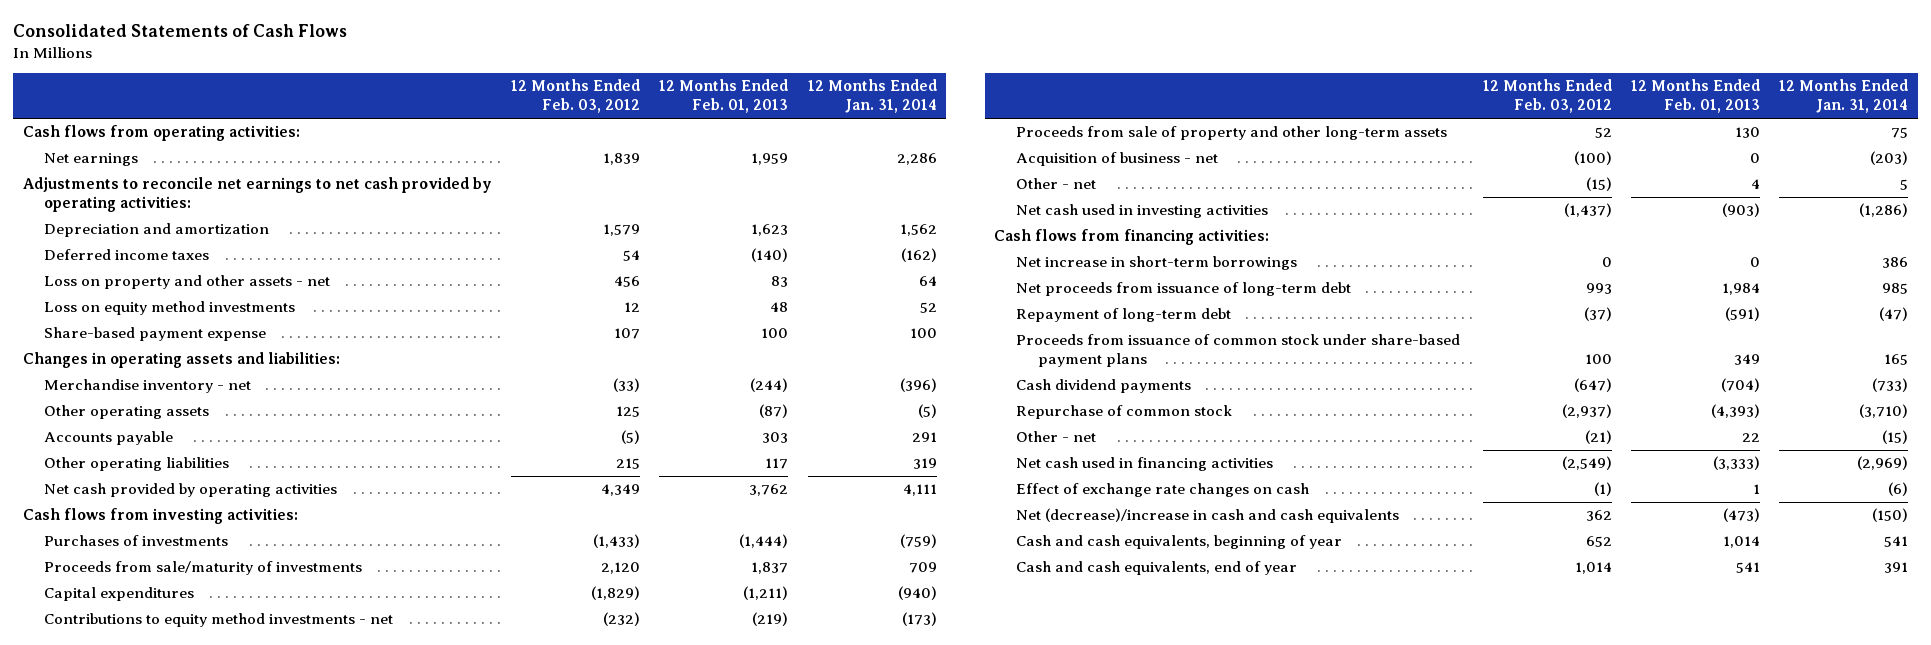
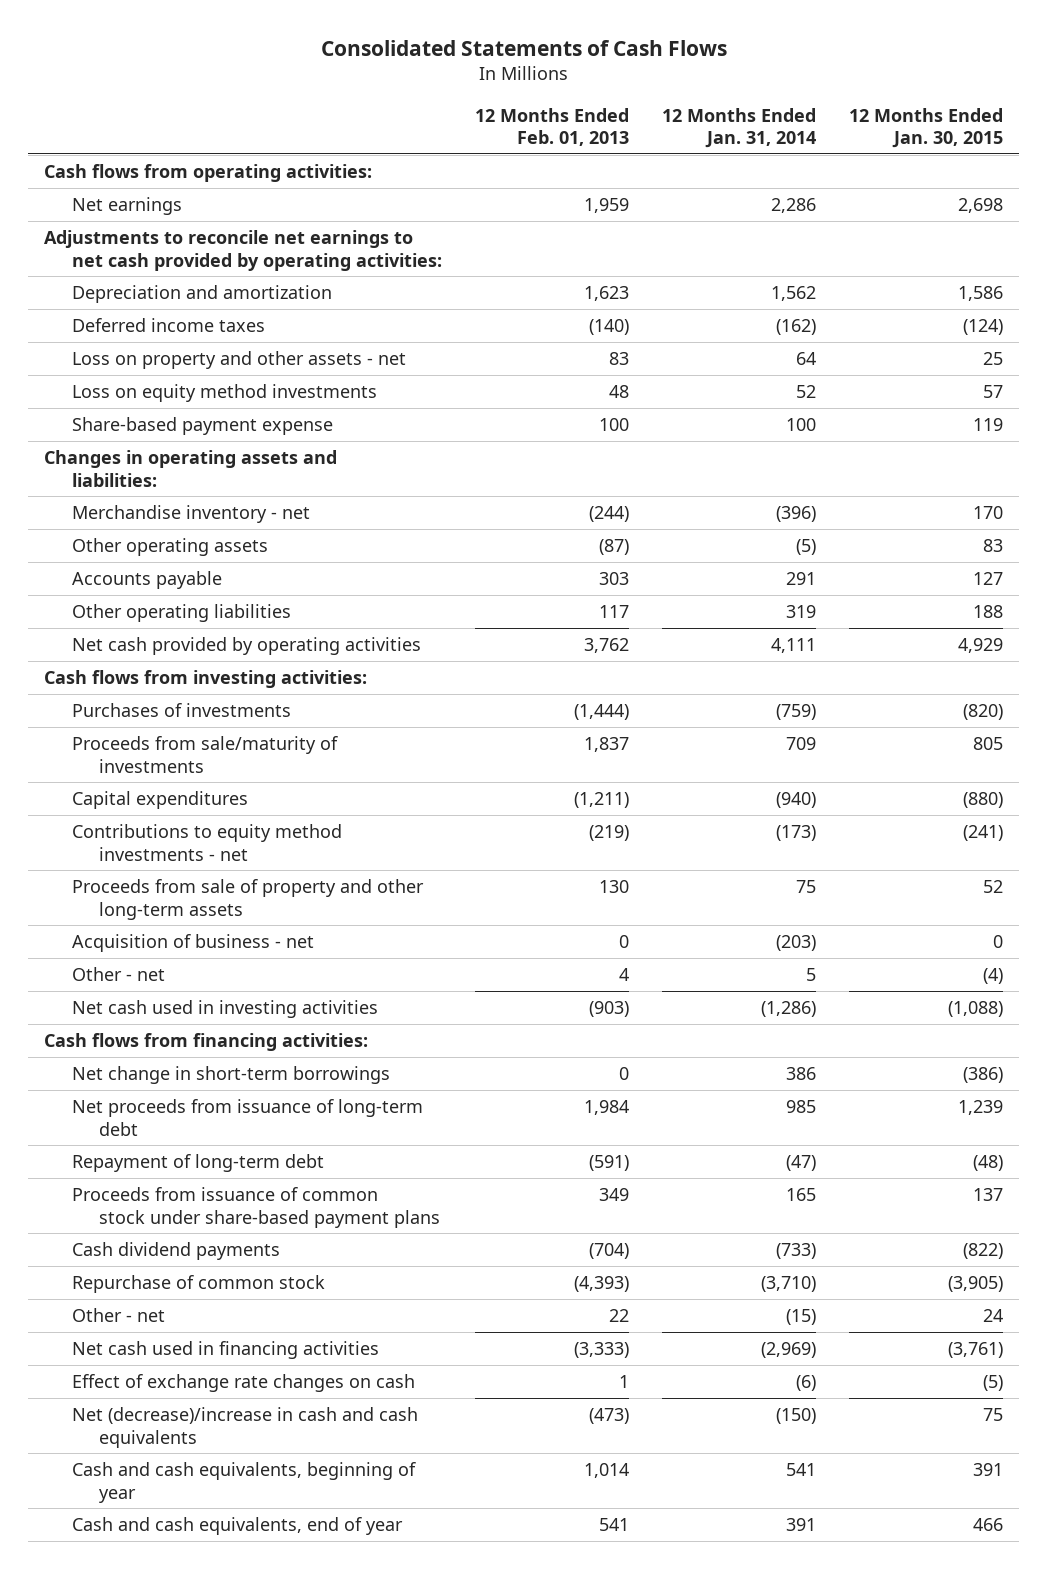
- | 12 Months Ended Feb. 03, 2012 | 12 Months Ended Feb. 01, 2013 | 12 Months Ended Jan. 31, 2014
+ | 12 Months Ended Feb. 01, 2013 | 12 Months Ended Jan. 31, 2014 | 12 Months Ended Jan. 30, 2015
- Net increase in short-term borrowings | 0 | 0 | 386
+ Net change in short-term borrowings | 0 | 386 | (386)

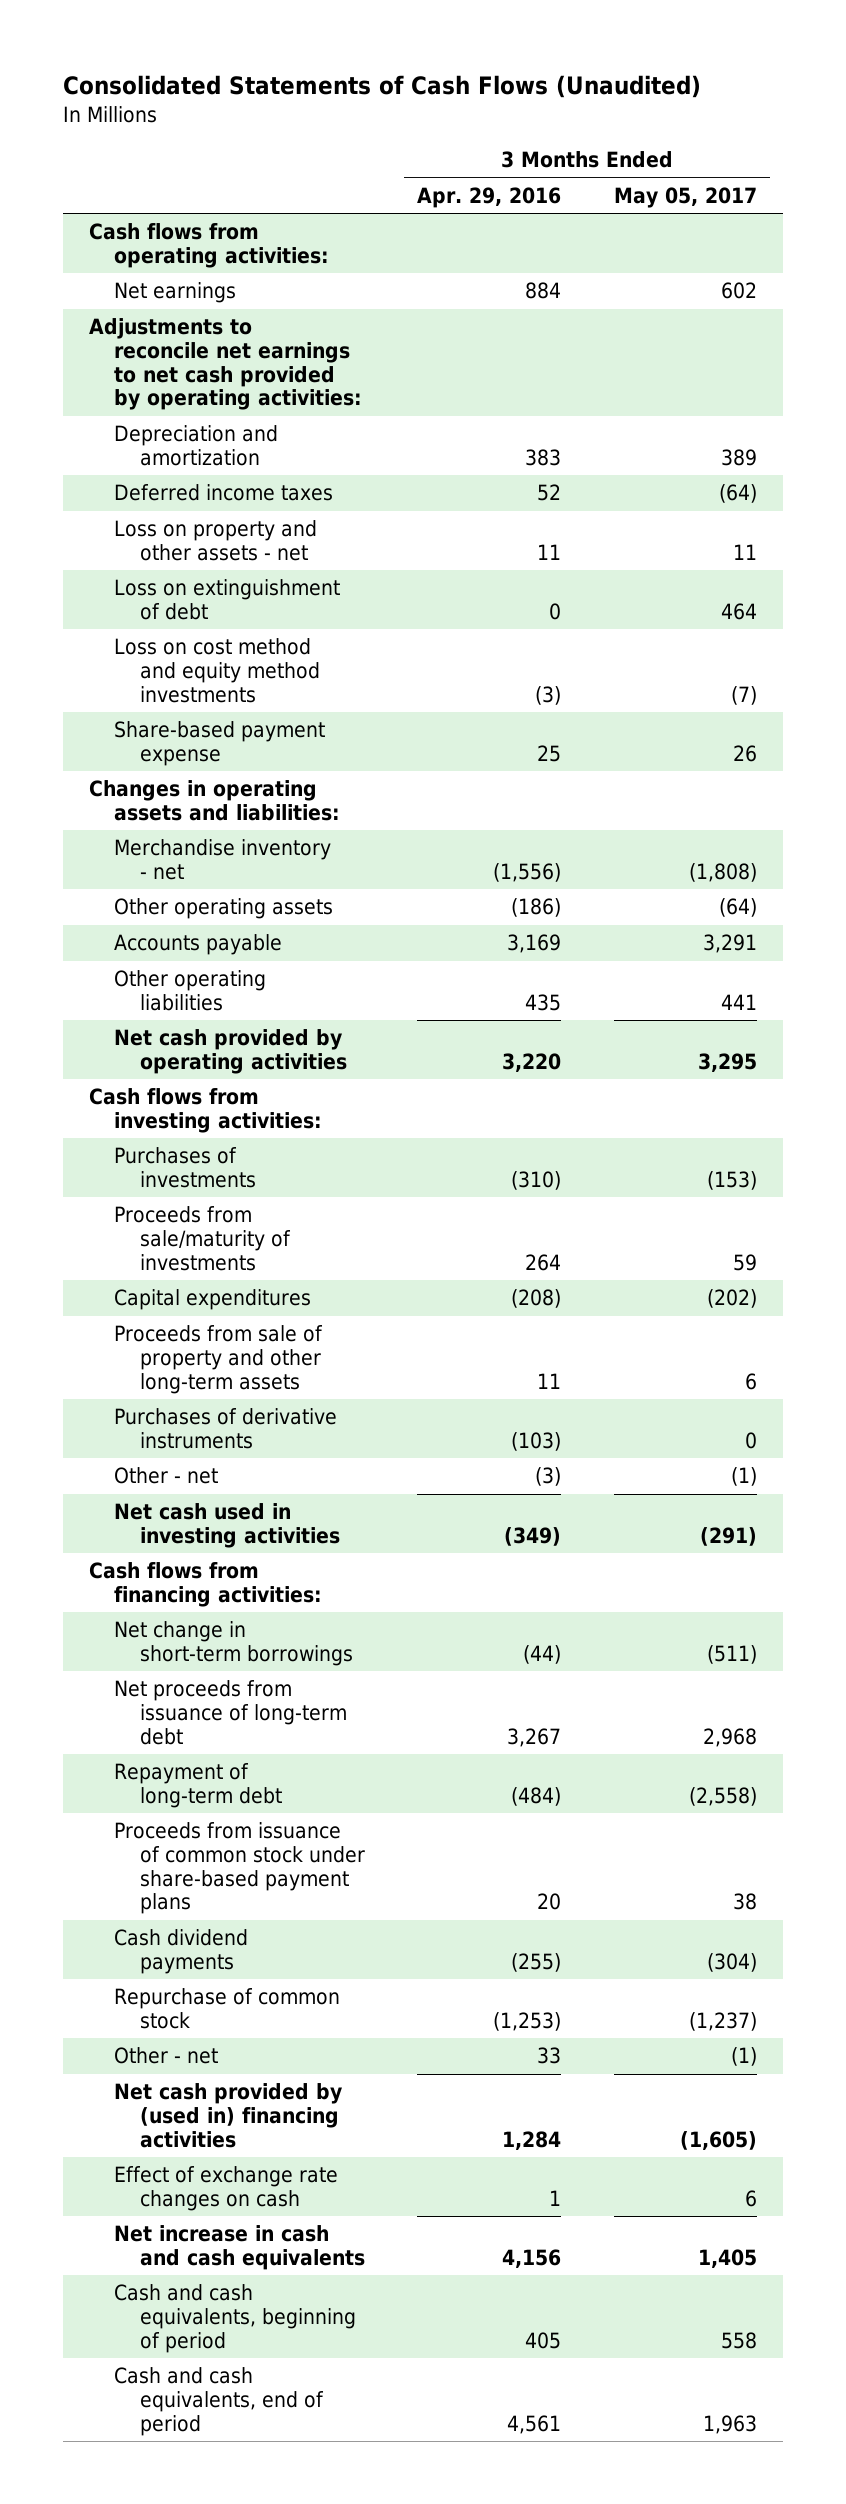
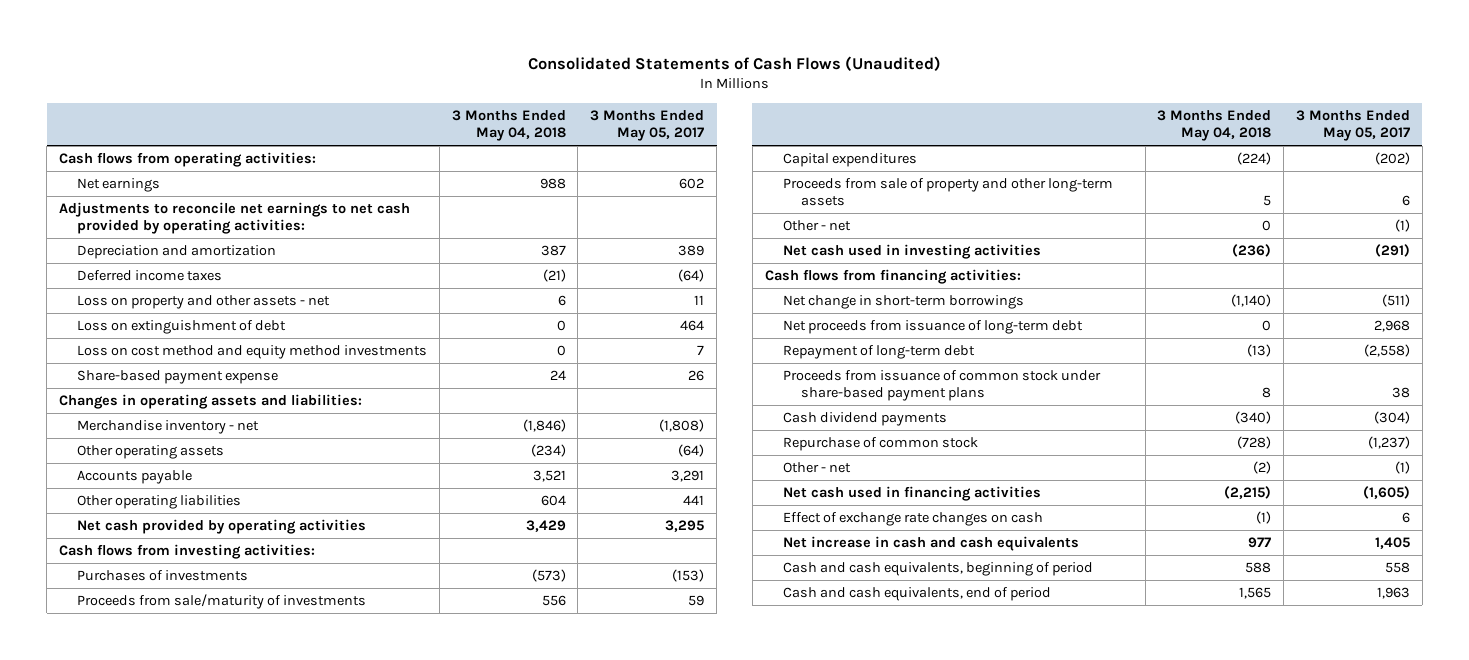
- | 3 Months Ended Apr. 29, 2016 | 3 Months Ended May 05, 2017
+ | 3 Months Ended May 04, 2018 | 3 Months Ended May 05, 2017
- Loss on cost method and equity method investments | (3) | (7)
+ Loss on cost method and equity method investments | 0 | 7
- Purchases of derivative instruments | (103) | 0
- Net cash provided by (used in) financing activities | 1,284 | (1,605)
+ Net cash used in financing activities | (2,215) | (1,605)

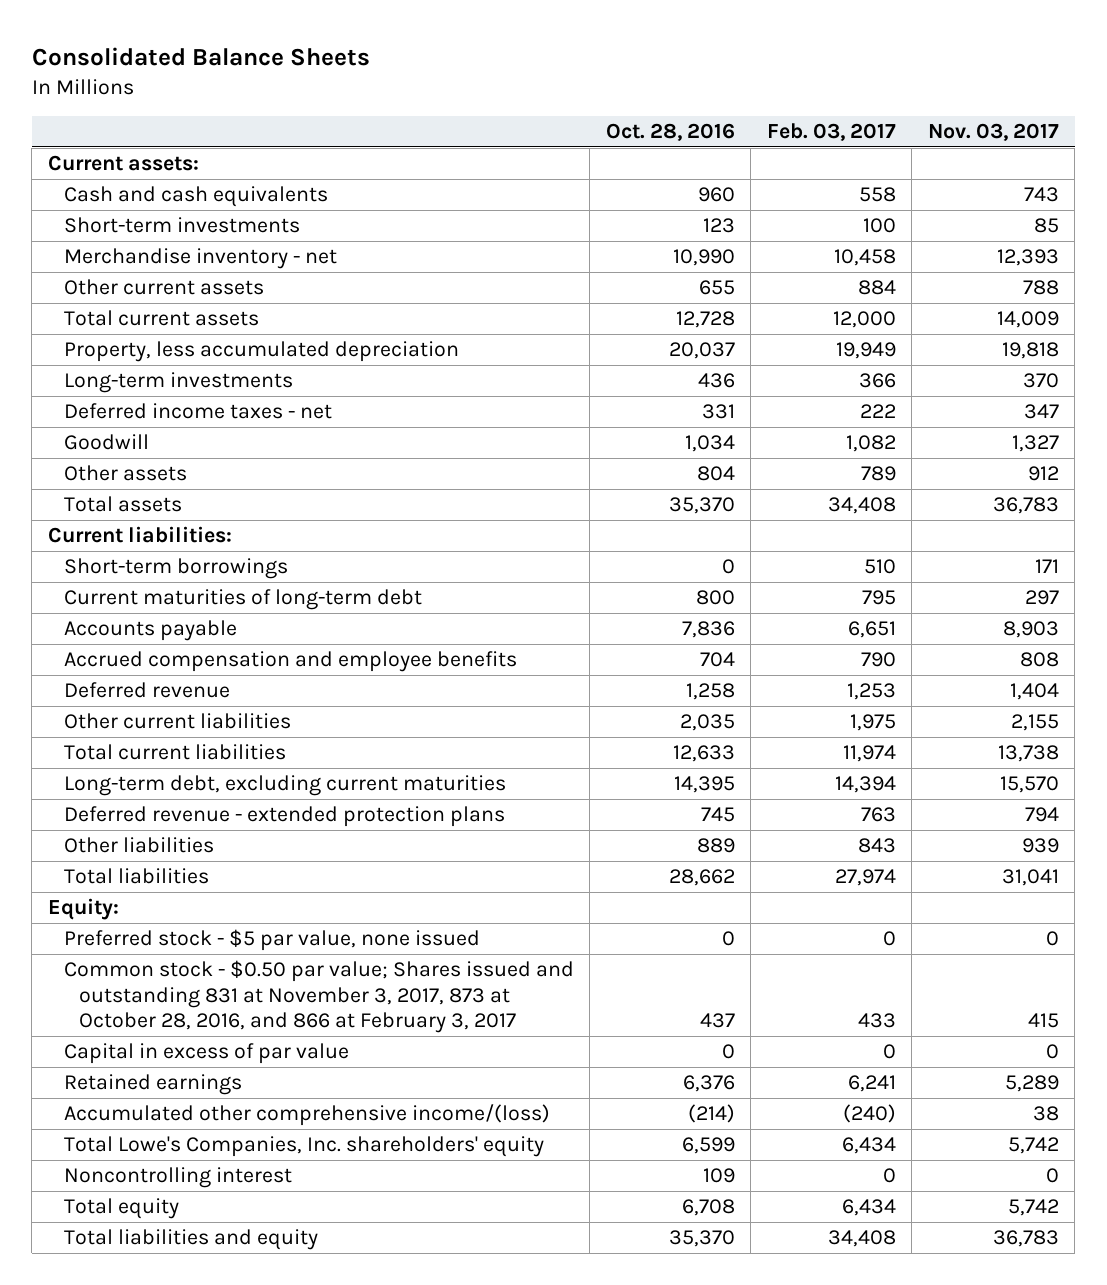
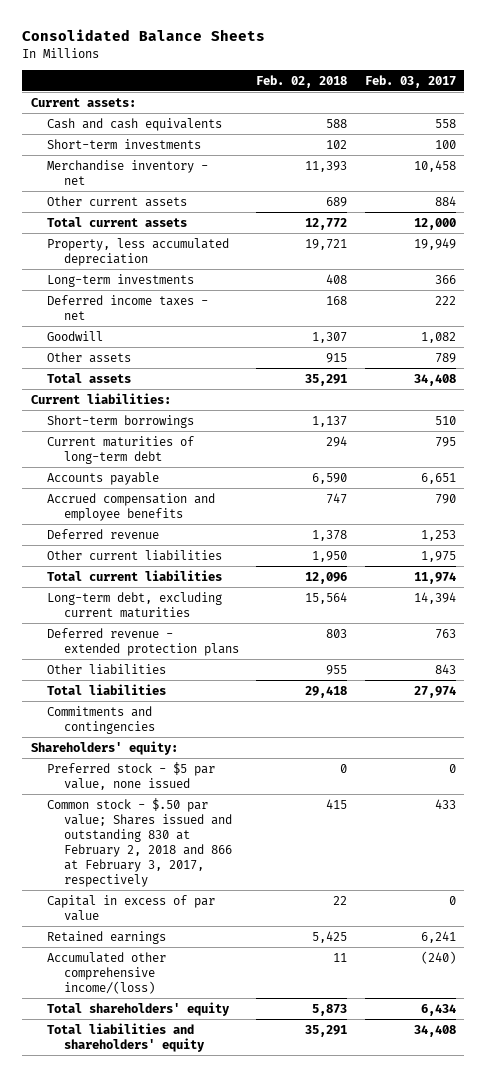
- | Oct. 28, 2016 | Feb. 03, 2017 | Nov. 03, 2017
+ | Feb. 02, 2018 | Feb. 03, 2017
- Equity:
+ Commitments and contingencies
+ Shareholders' equity:
- Common stock - $0.50 par value; Shares issued and outstanding 831 at November 3, 2017, 873 at October 28, 2016, and 866 at February 3, 2017 | 437 | 433 | 415
+ Common stock - $.50 par value; Shares issued and outstanding 830 at February 2, 2018 and 866 at February 3, 2017, respectively | 415 | 433
- Total Lowe's Companies, Inc. shareholders' equity | 6,599 | 6,434 | 5,742
- Noncontrolling interest | 109 | 0 | 0
- Total equity | 6,708 | 6,434 | 5,742
- Total liabilities and equity | 35,370 | 34,408 | 36,783
+ Total shareholders' equity | 5,873 | 6,434
+ Total liabilities and shareholders' equity | 35,291 | 34,408

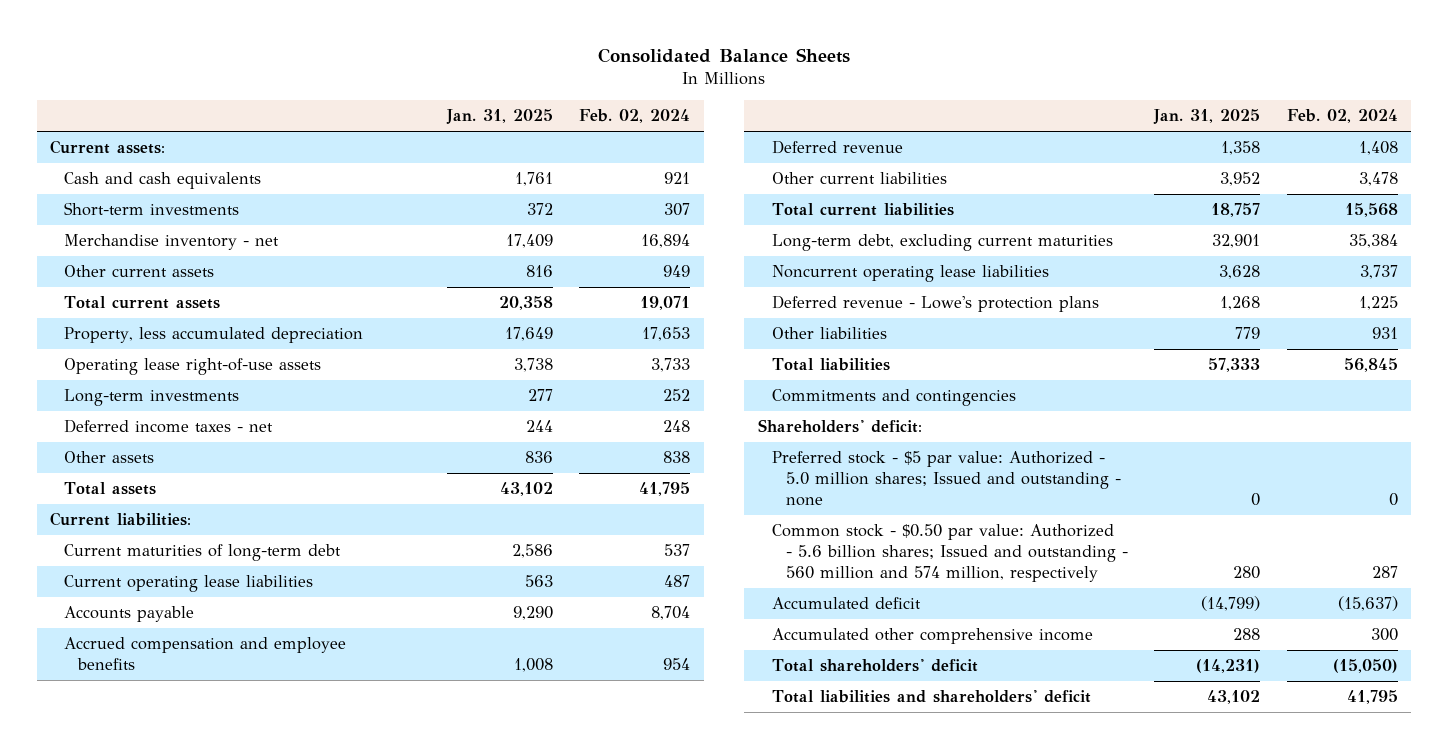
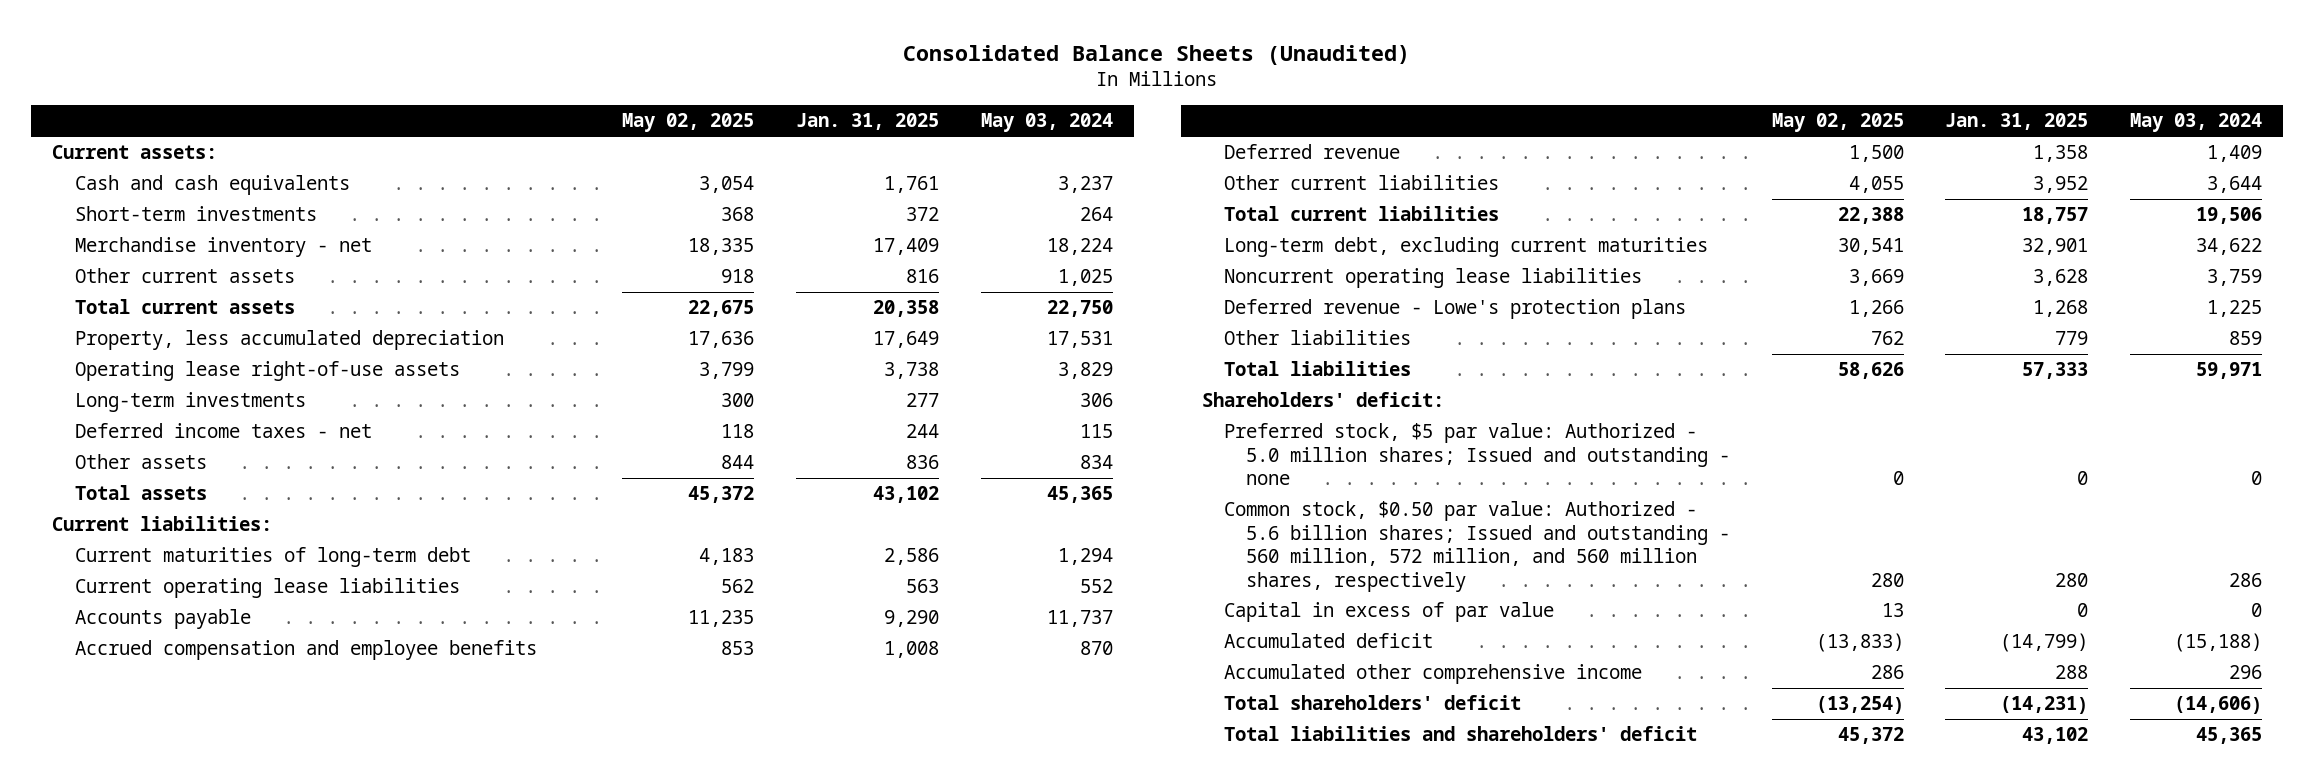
- Consolidated Balance Sheets
+ Consolidated Balance Sheets (Unaudited)
- | Jan. 31, 2025 | Feb. 02, 2024
+ | May 02, 2025 | Jan. 31, 2025 | May 03, 2024
- Commitments and contingencies
- Preferred stock - $5 par value: Authorized - 5.0 million shares; Issued and outstanding - none | 0 | 0
- Common stock - $0.50 par value: Authorized - 5.6 billion shares; Issued and outstanding - 560 million and 574 million, respectively | 280 | 287
+ Preferred stock, $5 par value: Authorized - 5.0 million shares; Issued and outstanding - none | 0 | 0 | 0
+ Common stock, $0.50 par value: Authorized - 5.6 billion shares; Issued and outstanding - 560 million, 572 million, and 560 million shares, respectively | 280 | 280 | 286
+ Capital in excess of par value | 13 | 0 | 0

